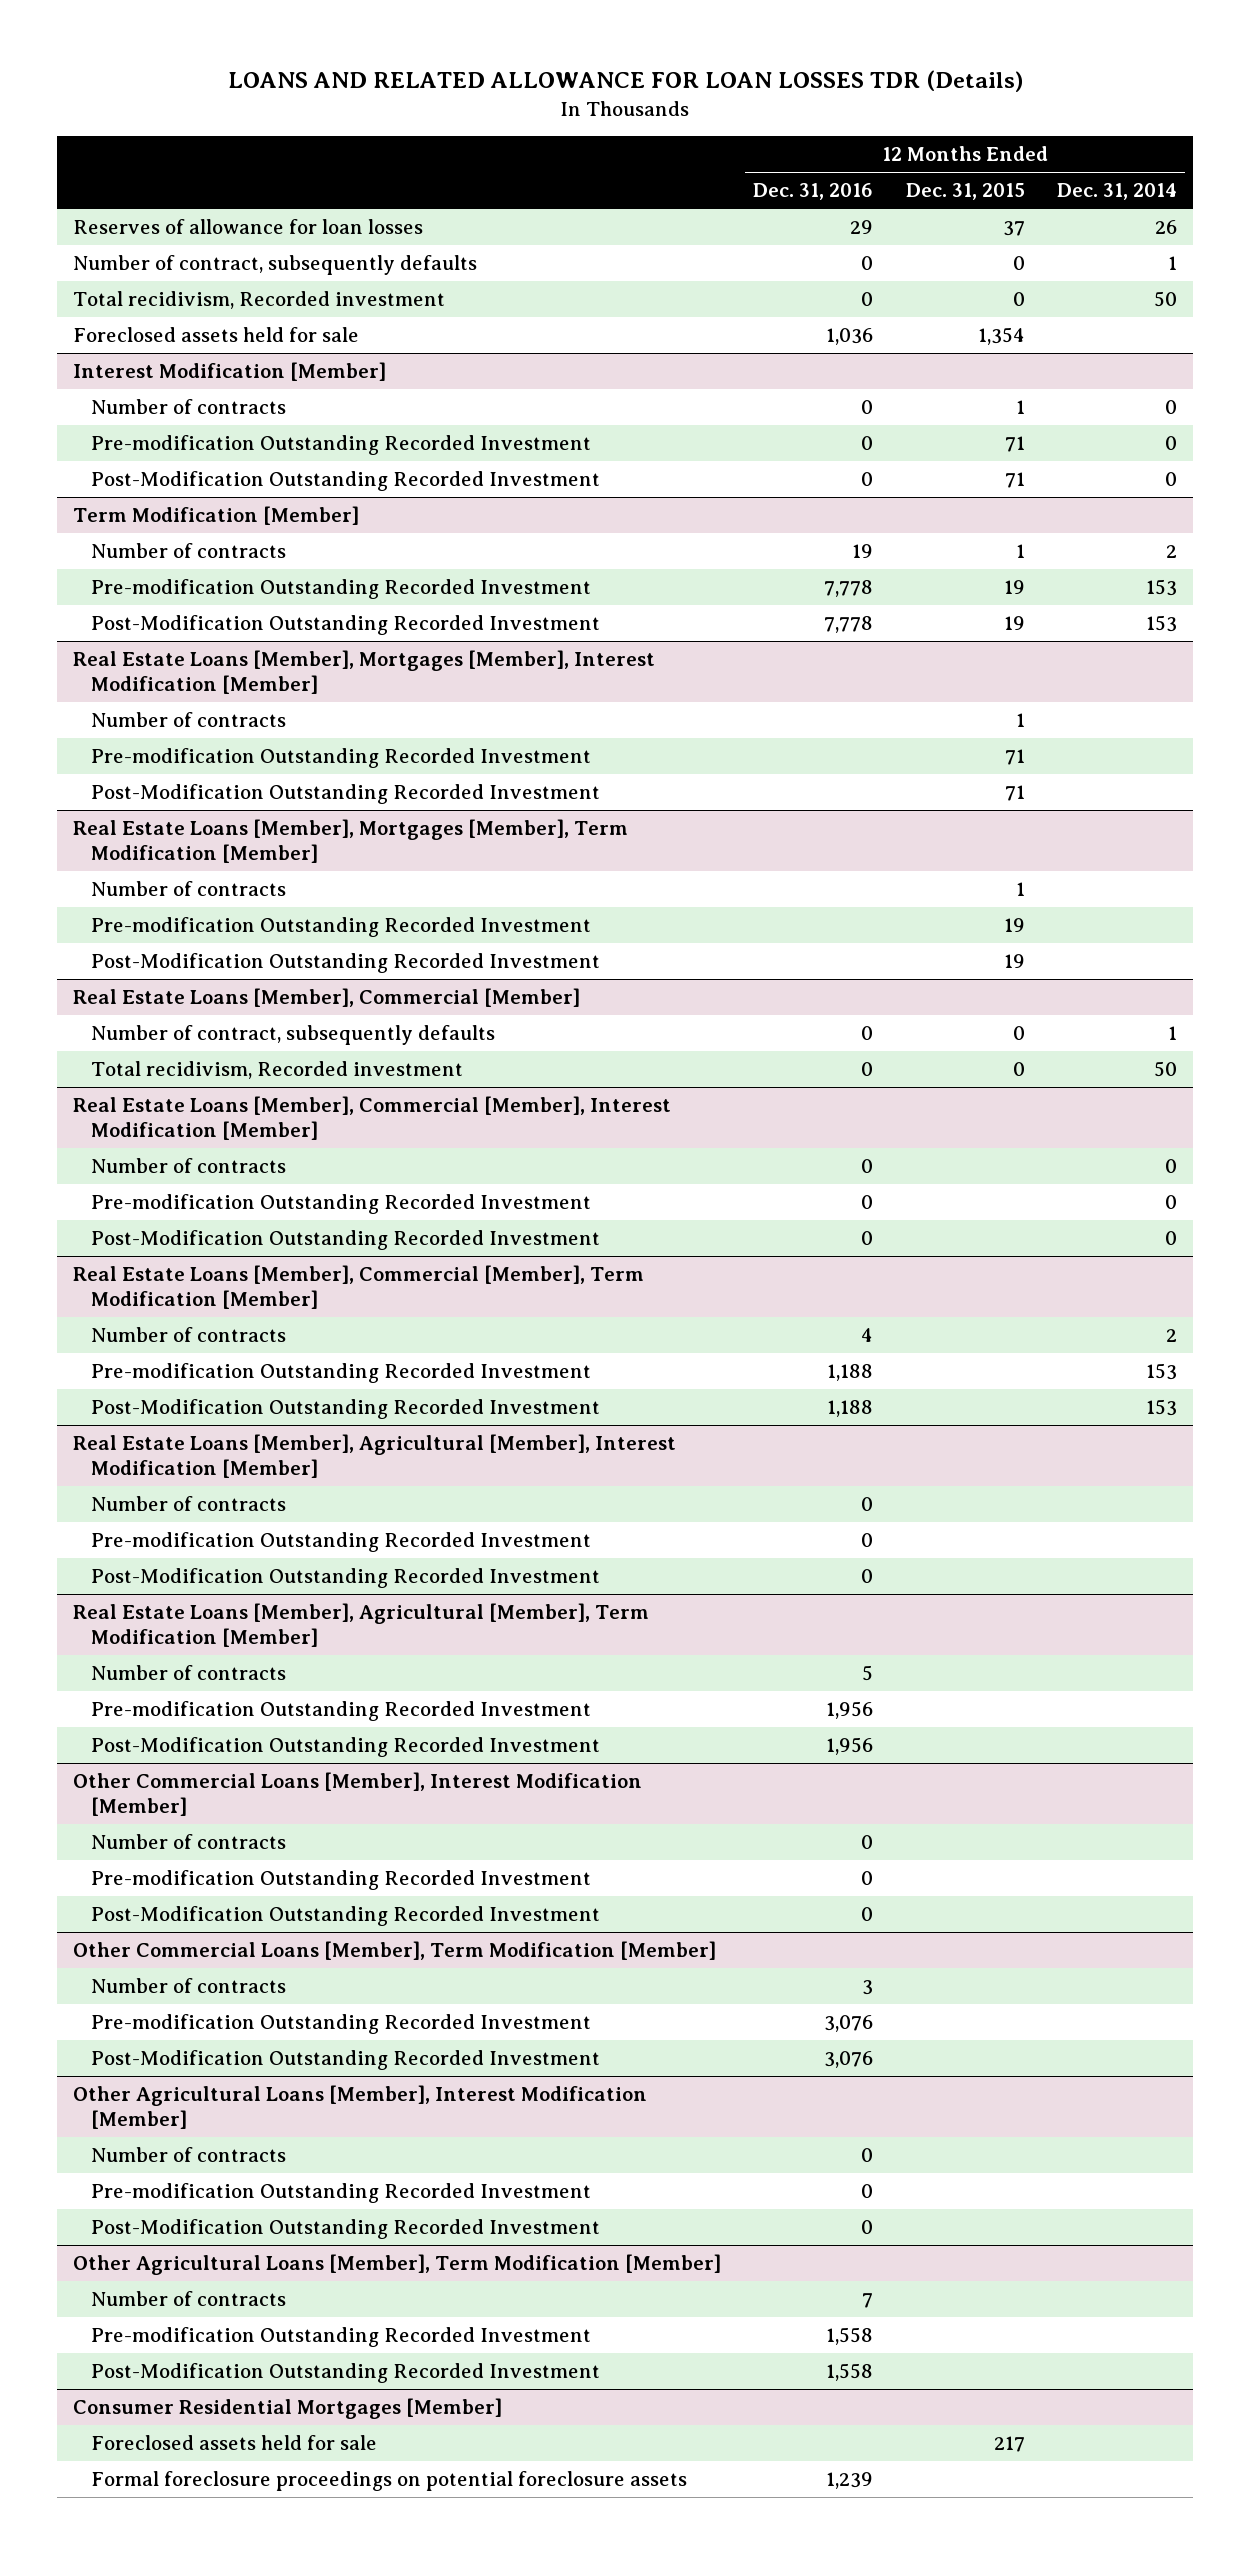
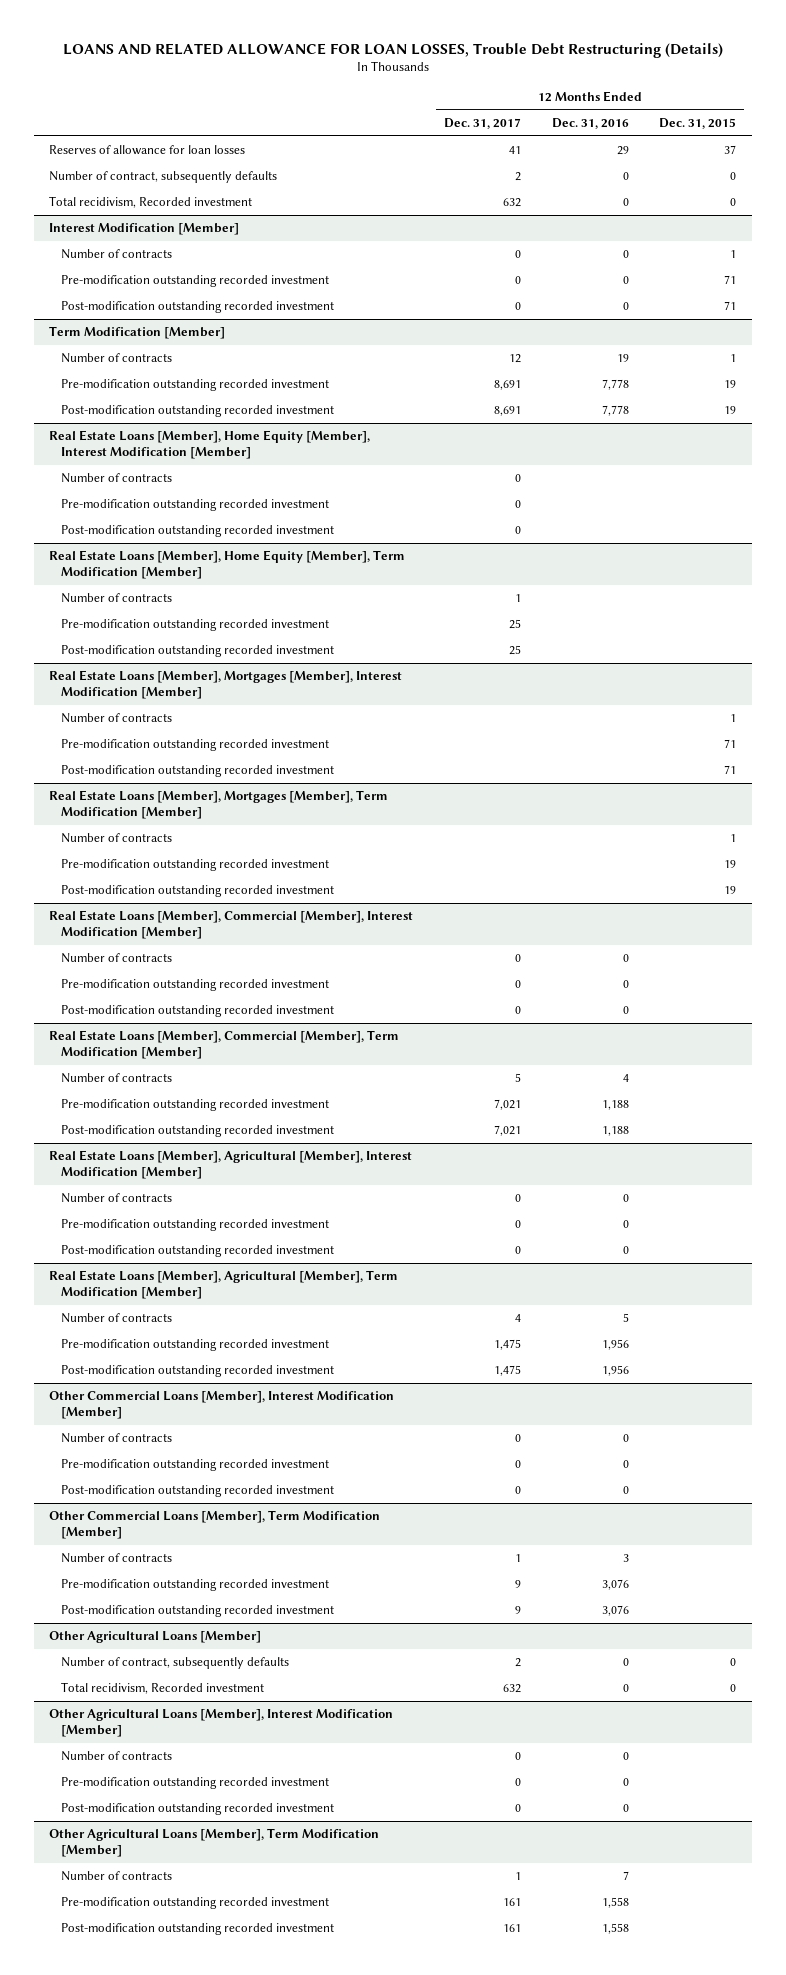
- LOANS AND RELATED ALLOWANCE FOR LOAN LOSSES TDR (Details)
+ LOANS AND RELATED ALLOWANCE FOR LOAN LOSSES, Trouble Debt Restructuring (Details)
- | 12 Months Ended Dec. 31, 2016 | 12 Months Ended Dec. 31, 2015 | 12 Months Ended Dec. 31, 2014
+ | 12 Months Ended Dec. 31, 2017 | 12 Months Ended Dec. 31, 2016 | 12 Months Ended Dec. 31, 2015
- Foreclosed assets held for sale | 1,036 | 1,354 |
@ Interest Modification [Member]
- Pre-modification Outstanding Recorded Investment | 0 | 71 | 0
- Post-Modification Outstanding Recorded Investment | 0 | 71 | 0
+ Pre-modification outstanding recorded investment | 0 | 0 | 71
+ Post-modification outstanding recorded investment | 0 | 0 | 71
@ Term Modification [Member]
- Pre-modification Outstanding Recorded Investment | 7,778 | 19 | 153
- Post-Modification Outstanding Recorded Investment | 7,778 | 19 | 153
+ Pre-modification outstanding recorded investment | 8,691 | 7,778 | 19
+ Post-modification outstanding recorded investment | 8,691 | 7,778 | 19
+ Real Estate Loans [Member], Home Equity [Member], Interest Modification [Member]
+ Number of contracts | 0 | |
+ Pre-modification outstanding recorded investment | 0 | |
+ Post-modification outstanding recorded investment | 0 | |
+ Real Estate Loans [Member], Home Equity [Member], Term Modification [Member]
+ Number of contracts | 1 | |
+ Pre-modification outstanding recorded investment | 25 | |
+ Post-modification outstanding recorded investment | 25 | |
@ Real Estate Loans [Member], Mortgages [Member], Interest Modification [Member]
- Pre-modification Outstanding Recorded Investment | | 71 |
- Post-Modification Outstanding Recorded Investment | | 71 |
+ Pre-modification outstanding recorded investment | | | 71
+ Post-modification outstanding recorded investment | | | 71
@ Real Estate Loans [Member], Mortgages [Member], Term Modification [Member]
- Pre-modification Outstanding Recorded Investment | | 19 |
- Post-Modification Outstanding Recorded Investment | | 19 |
- Real Estate Loans [Member], Commercial [Member]
- Number of contract, subsequently defaults | 0 | 0 | 1
- Total recidivism, Recorded investment | 0 | 0 | 50
@ Real Estate Loans [Member], Mortgages [Member], Term Modification [Member]
+ Pre-modification outstanding recorded investment | | | 19
+ Post-modification outstanding recorded investment | | | 19
@ Real Estate Loans [Member], Commercial [Member], Interest Modification [Member]
- Pre-modification Outstanding Recorded Investment | 0 | | 0
- Post-Modification Outstanding Recorded Investment | 0 | | 0
+ Pre-modification outstanding recorded investment | 0 | 0 |
+ Post-modification outstanding recorded investment | 0 | 0 |
@ Real Estate Loans [Member], Commercial [Member], Term Modification [Member]
- Pre-modification Outstanding Recorded Investment | 1,188 | | 153
- Post-Modification Outstanding Recorded Investment | 1,188 | | 153
+ Pre-modification outstanding recorded investment | 7,021 | 1,188 |
+ Post-modification outstanding recorded investment | 7,021 | 1,188 |
@ Real Estate Loans [Member], Agricultural [Member], Interest Modification [Member]
- Pre-modification Outstanding Recorded Investment | 0 | |
- Post-Modification Outstanding Recorded Investment | 0 | |
+ Pre-modification outstanding recorded investment | 0 | 0 |
+ Post-modification outstanding recorded investment | 0 | 0 |
@ Real Estate Loans [Member], Agricultural [Member], Term Modification [Member]
- Pre-modification Outstanding Recorded Investment | 1,956 | |
- Post-Modification Outstanding Recorded Investment | 1,956 | |
+ Pre-modification outstanding recorded investment | 1,475 | 1,956 |
+ Post-modification outstanding recorded investment | 1,475 | 1,956 |
@ Other Commercial Loans [Member], Interest Modification [Member]
- Pre-modification Outstanding Recorded Investment | 0 | |
- Post-Modification Outstanding Recorded Investment | 0 | |
+ Pre-modification outstanding recorded investment | 0 | 0 |
+ Post-modification outstanding recorded investment | 0 | 0 |
@ Other Commercial Loans [Member], Term Modification [Member]
- Pre-modification Outstanding Recorded Investment | 3,076 | |
- Post-Modification Outstanding Recorded Investment | 3,076 | |
+ Pre-modification outstanding recorded investment | 9 | 3,076 |
+ Post-modification outstanding recorded investment | 9 | 3,076 |
+ Other Agricultural Loans [Member]
+ Number of contract, subsequently defaults | 2 | 0 | 0
+ Total recidivism, Recorded investment | 632 | 0 | 0
@ Other Agricultural Loans [Member], Interest Modification [Member]
- Pre-modification Outstanding Recorded Investment | 0 | |
- Post-Modification Outstanding Recorded Investment | 0 | |
+ Pre-modification outstanding recorded investment | 0 | 0 |
+ Post-modification outstanding recorded investment | 0 | 0 |
@ Other Agricultural Loans [Member], Term Modification [Member]
- Pre-modification Outstanding Recorded Investment | 1,558 | |
- Post-Modification Outstanding Recorded Investment | 1,558 | |
- Consumer Residential Mortgages [Member]
- Foreclosed assets held for sale | | 217 |
- Formal foreclosure proceedings on potential foreclosure assets | 1,239 | |
@ Other Agricultural Loans [Member], Term Modification [Member]
+ Pre-modification outstanding recorded investment | 161 | 1,558 |
+ Post-modification outstanding recorded investment | 161 | 1,558 |

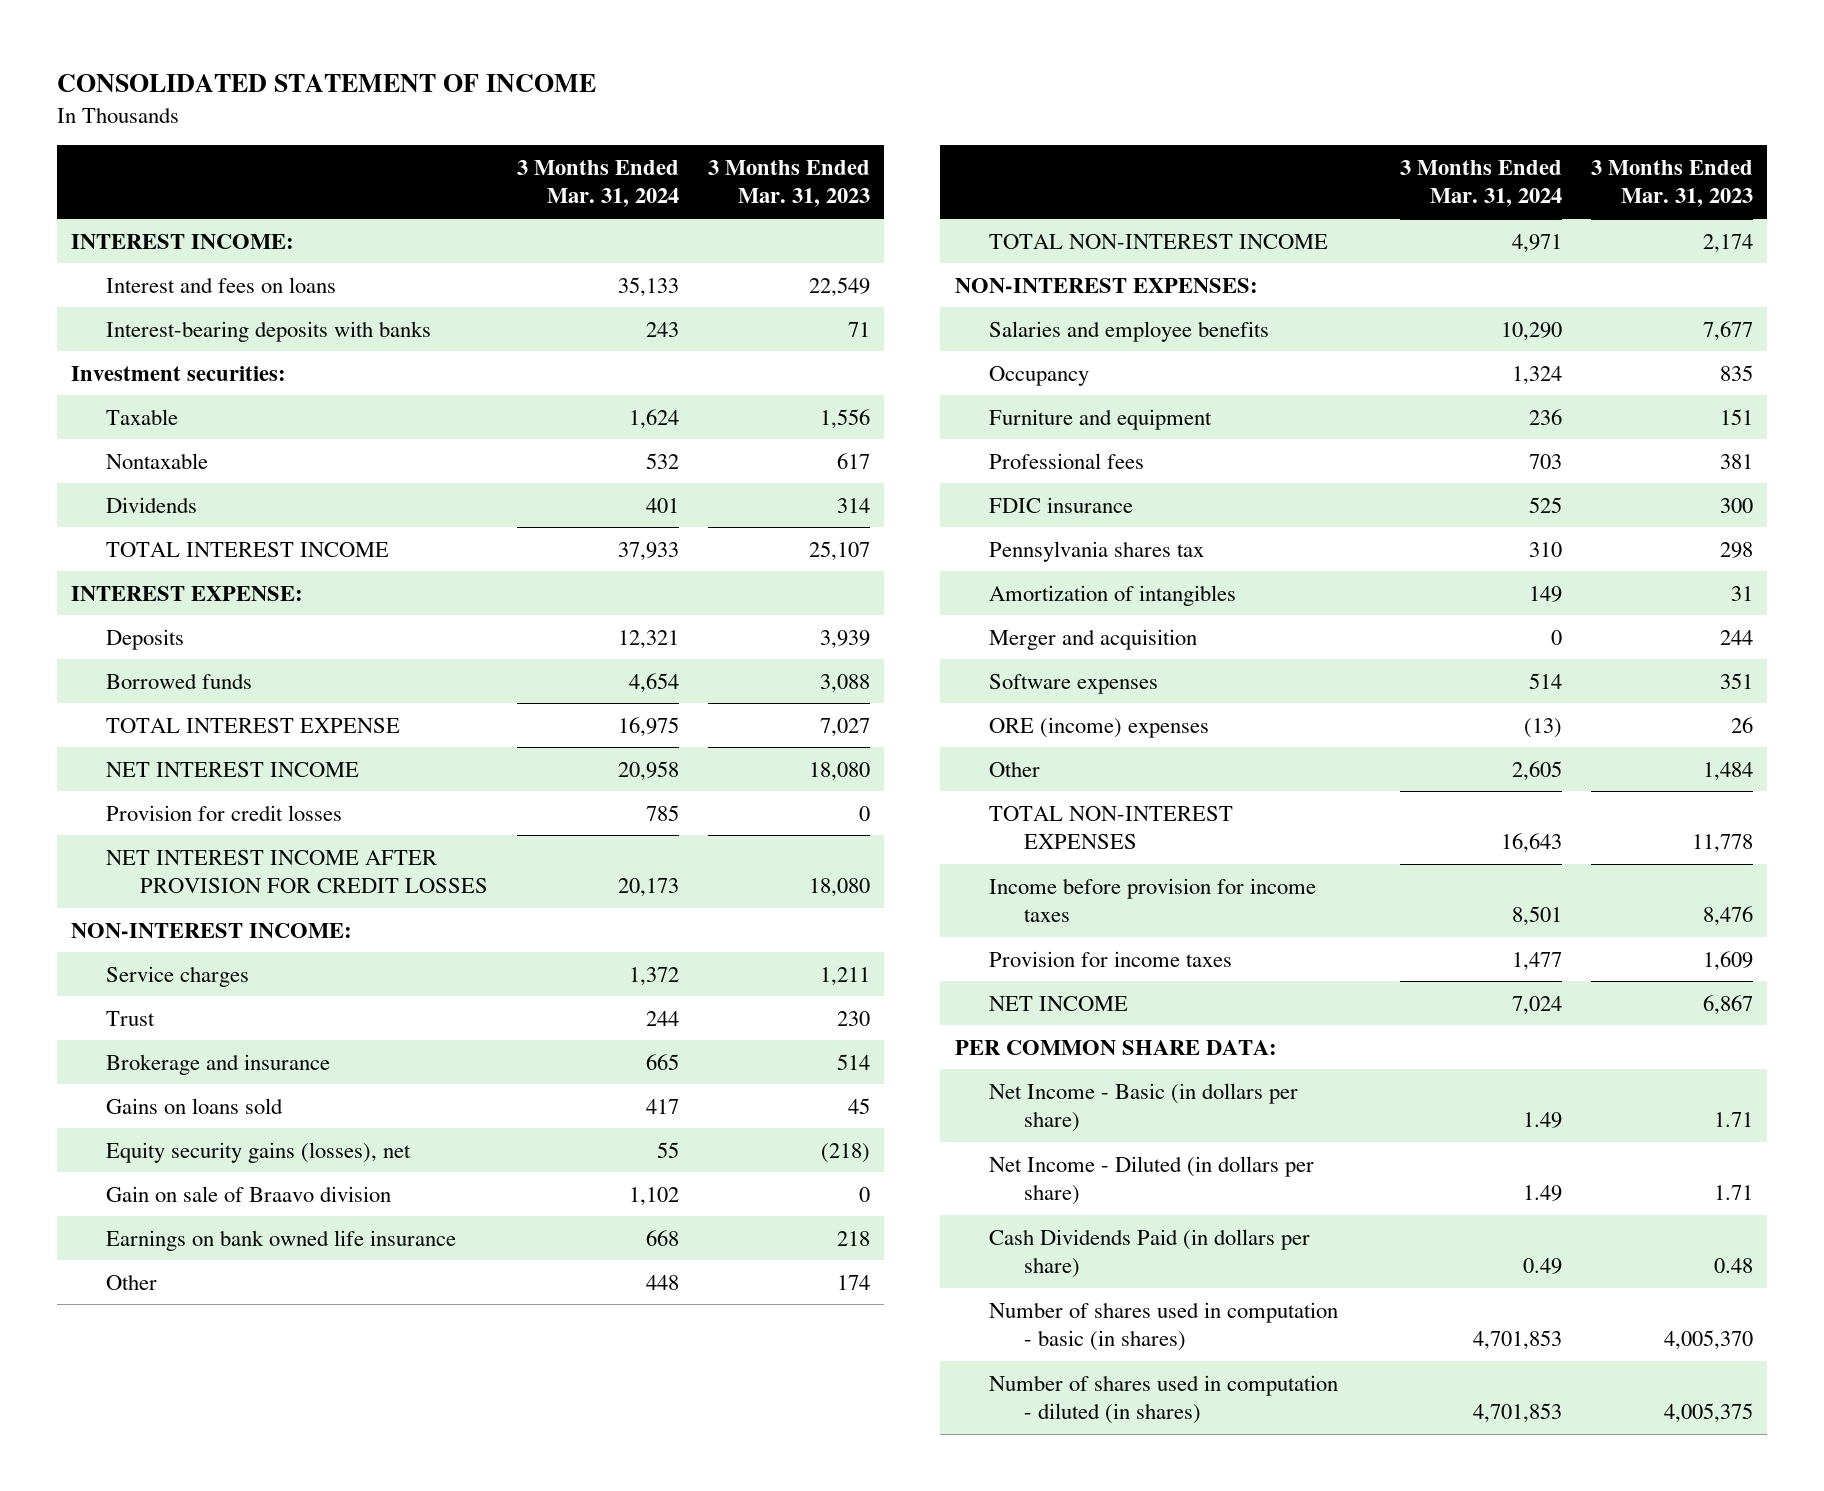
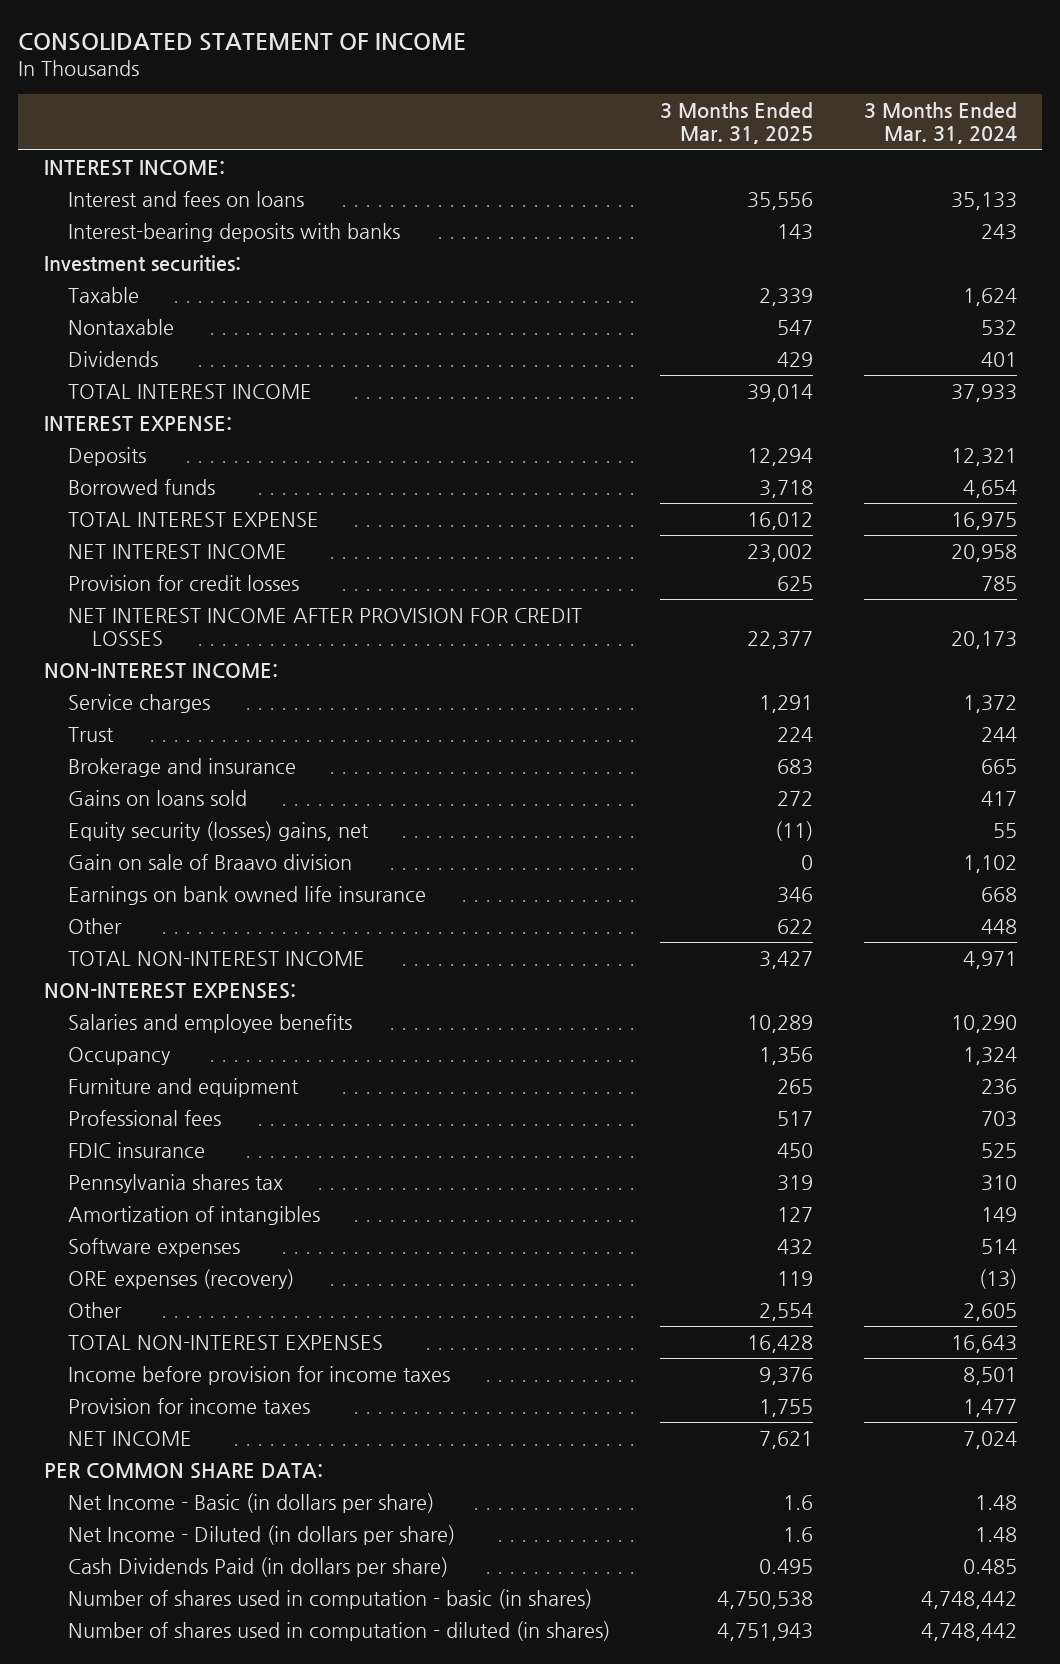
- | 3 Months Ended Mar. 31, 2024 | 3 Months Ended Mar. 31, 2023
+ | 3 Months Ended Mar. 31, 2025 | 3 Months Ended Mar. 31, 2024
- Equity security gains (losses), net | 55 | (218)
+ Equity security (losses) gains, net | (11) | 55
- Merger and acquisition | 0 | 244
- ORE (income) expenses | (13) | 26
+ ORE expenses (recovery) | 119 | (13)
- Net Income - Basic (in dollars per share) | 1.49 | 1.71
- Net Income - Diluted (in dollars per share) | 1.49 | 1.71
- Cash Dividends Paid (in dollars per share) | 0.49 | 0.48
- Number of shares used in computation - basic (in shares) | 4,701,853 | 4,005,370
- Number of shares used in computation - diluted (in shares) | 4,701,853 | 4,005,375
+ Net Income - Basic (in dollars per share) | 1.6 | 1.48
+ Net Income - Diluted (in dollars per share) | 1.6 | 1.48
+ Cash Dividends Paid (in dollars per share) | 0.495 | 0.485
+ Number of shares used in computation - basic (in shares) | 4,750,538 | 4,748,442
+ Number of shares used in computation - diluted (in shares) | 4,751,943 | 4,748,442

